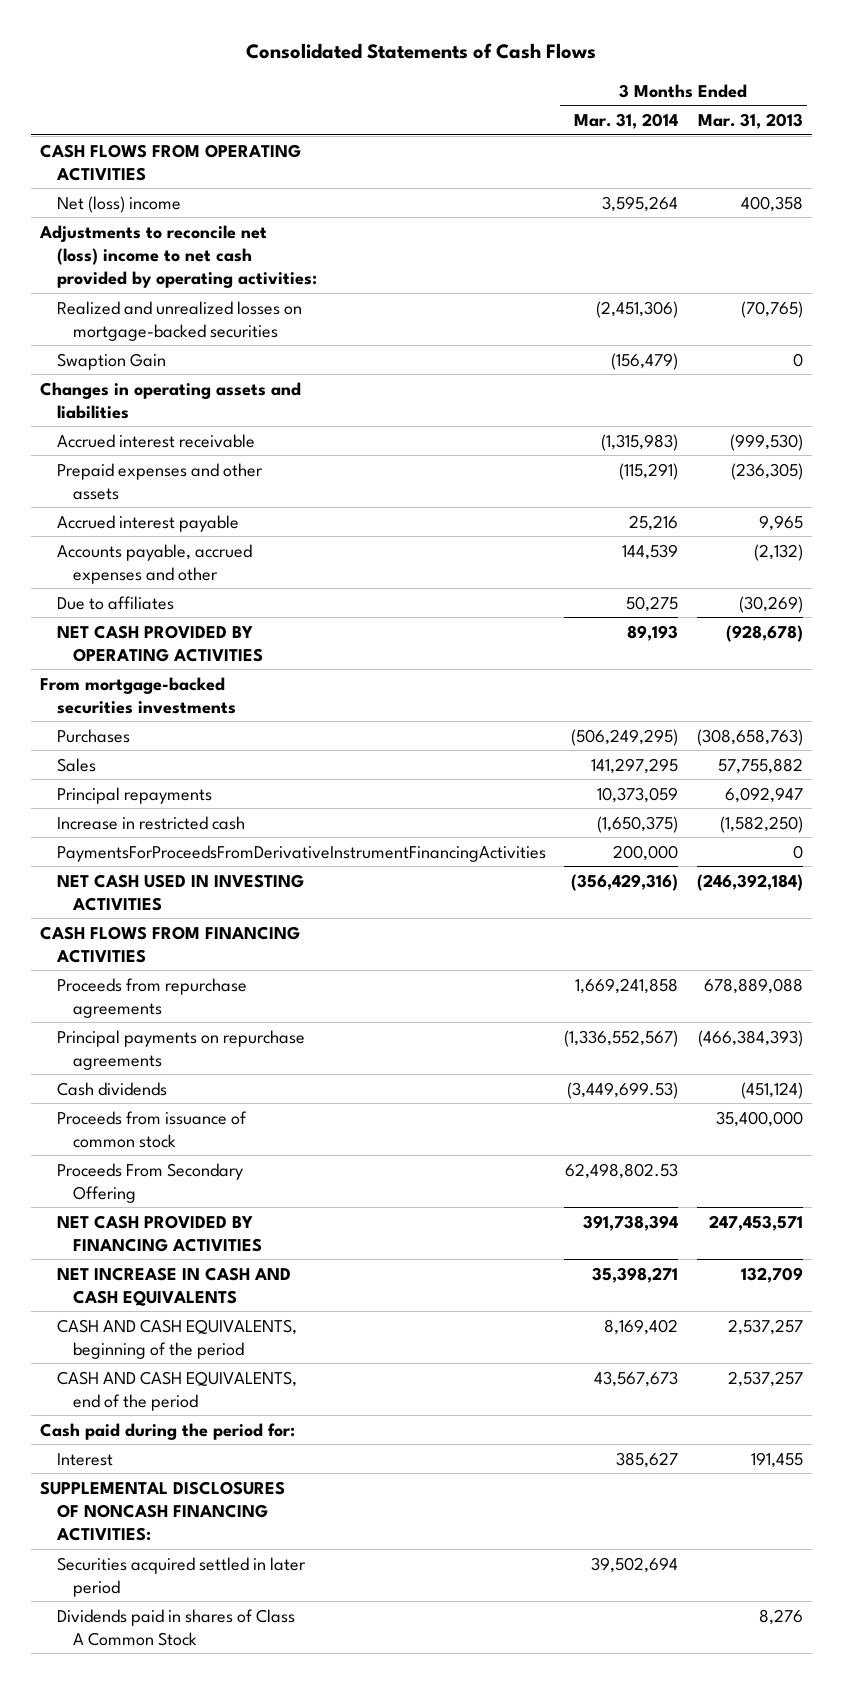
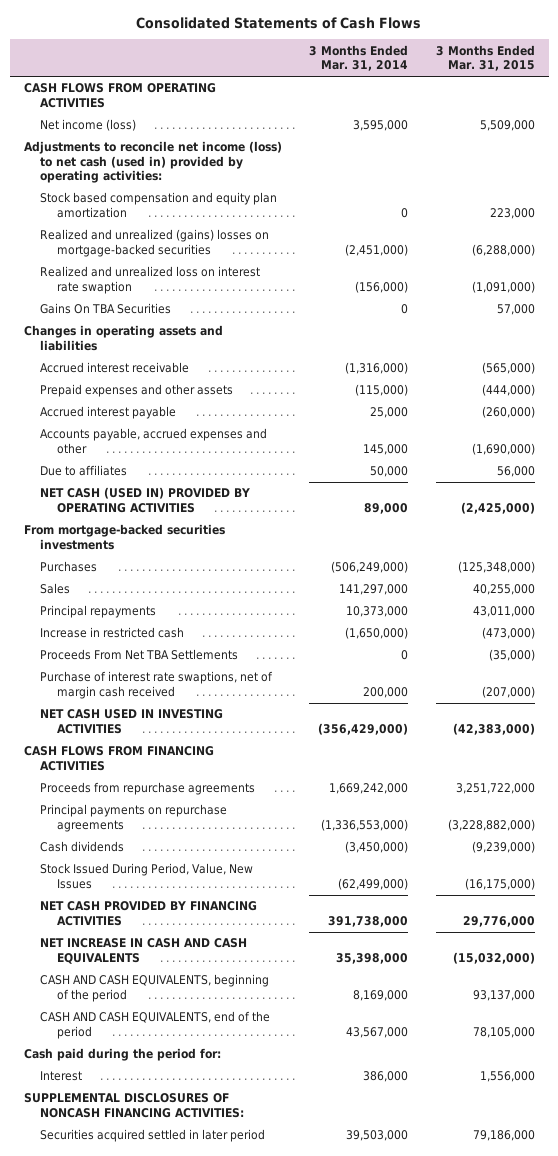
- | 3 Months Ended Mar. 31, 2014 | 3 Months Ended Mar. 31, 2013
+ | 3 Months Ended Mar. 31, 2014 | 3 Months Ended Mar. 31, 2015
- Net (loss) income | 3,595,264 | 400,358
- Adjustments to reconcile net (loss) income to net cash provided by operating activities:
- Realized and unrealized losses on mortgage-backed securities | (2,451,306) | (70,765)
- Swaption Gain | (156,479) | 0
+ Net income (loss) | 3,595,000 | 5,509,000
+ Adjustments to reconcile net income (loss) to net cash (used in) provided by operating activities:
+ Stock based compensation and equity plan amortization | 0 | 223,000
+ Realized and unrealized (gains) losses on mortgage-backed securities | (2,451,000) | (6,288,000)
+ Realized and unrealized loss on interest rate swaption | (156,000) | (1,091,000)
+ Gains On TBA Securities | 0 | 57,000
- Accrued interest receivable | (1,315,983) | (999,530)
- Prepaid expenses and other assets | (115,291) | (236,305)
- Accrued interest payable | 25,216 | 9,965
- Accounts payable, accrued expenses and other | 144,539 | (2,132)
- Due to affiliates | 50,275 | (30,269)
- NET CASH PROVIDED BY OPERATING ACTIVITIES | 89,193 | (928,678)
+ Accrued interest receivable | (1,316,000) | (565,000)
+ Prepaid expenses and other assets | (115,000) | (444,000)
+ Accrued interest payable | 25,000 | (260,000)
+ Accounts payable, accrued expenses and other | 145,000 | (1,690,000)
+ Due to affiliates | 50,000 | 56,000
+ NET CASH (USED IN) PROVIDED BY OPERATING ACTIVITIES | 89,000 | (2,425,000)
- Purchases | (506,249,295) | (308,658,763)
- Sales | 141,297,295 | 57,755,882
- Principal repayments | 10,373,059 | 6,092,947
- Increase in restricted cash | (1,650,375) | (1,582,250)
- PaymentsForProceedsFromDerivativeInstrumentFinancingActivities | 200,000 | 0
- NET CASH USED IN INVESTING ACTIVITIES | (356,429,316) | (246,392,184)
+ Purchases | (506,249,000) | (125,348,000)
+ Sales | 141,297,000 | 40,255,000
+ Principal repayments | 10,373,000 | 43,011,000
+ Increase in restricted cash | (1,650,000) | (473,000)
+ Proceeds From Net TBA Settlements | 0 | (35,000)
+ Purchase of interest rate swaptions, net of margin cash received | 200,000 | (207,000)
+ NET CASH USED IN INVESTING ACTIVITIES | (356,429,000) | (42,383,000)
- Proceeds from repurchase agreements | 1,669,241,858 | 678,889,088
- Principal payments on repurchase agreements | (1,336,552,567) | (466,384,393)
- Cash dividends | (3,449,699.53) | (451,124)
- Proceeds from issuance of common stock | | 35,400,000
- Proceeds From Secondary Offering | 62,498,802.53 |
- NET CASH PROVIDED BY FINANCING ACTIVITIES | 391,738,394 | 247,453,571
- NET INCREASE IN CASH AND CASH EQUIVALENTS | 35,398,271 | 132,709
- CASH AND CASH EQUIVALENTS, beginning of the period | 8,169,402 | 2,537,257
- CASH AND CASH EQUIVALENTS, end of the period | 43,567,673 | 2,537,257
+ Proceeds from repurchase agreements | 1,669,242,000 | 3,251,722,000
+ Principal payments on repurchase agreements | (1,336,553,000) | (3,228,882,000)
+ Cash dividends | (3,450,000) | (9,239,000)
+ Stock Issued During Period, Value, New Issues | (62,499,000) | (16,175,000)
+ NET CASH PROVIDED BY FINANCING ACTIVITIES | 391,738,000 | 29,776,000
+ NET INCREASE IN CASH AND CASH EQUIVALENTS | 35,398,000 | (15,032,000)
+ CASH AND CASH EQUIVALENTS, beginning of the period | 8,169,000 | 93,137,000
+ CASH AND CASH EQUIVALENTS, end of the period | 43,567,000 | 78,105,000
- Interest | 385,627 | 191,455
+ Interest | 386,000 | 1,556,000
- Securities acquired settled in later period | 39,502,694 |
- Dividends paid in shares of Class A Common Stock | | 8,276
+ Securities acquired settled in later period | 39,503,000 | 79,186,000

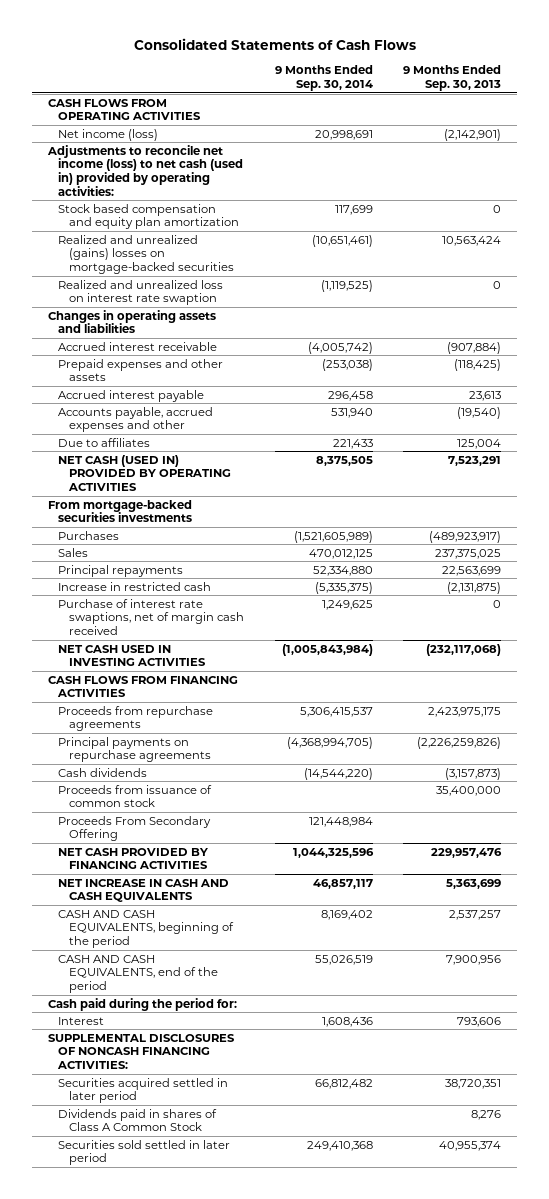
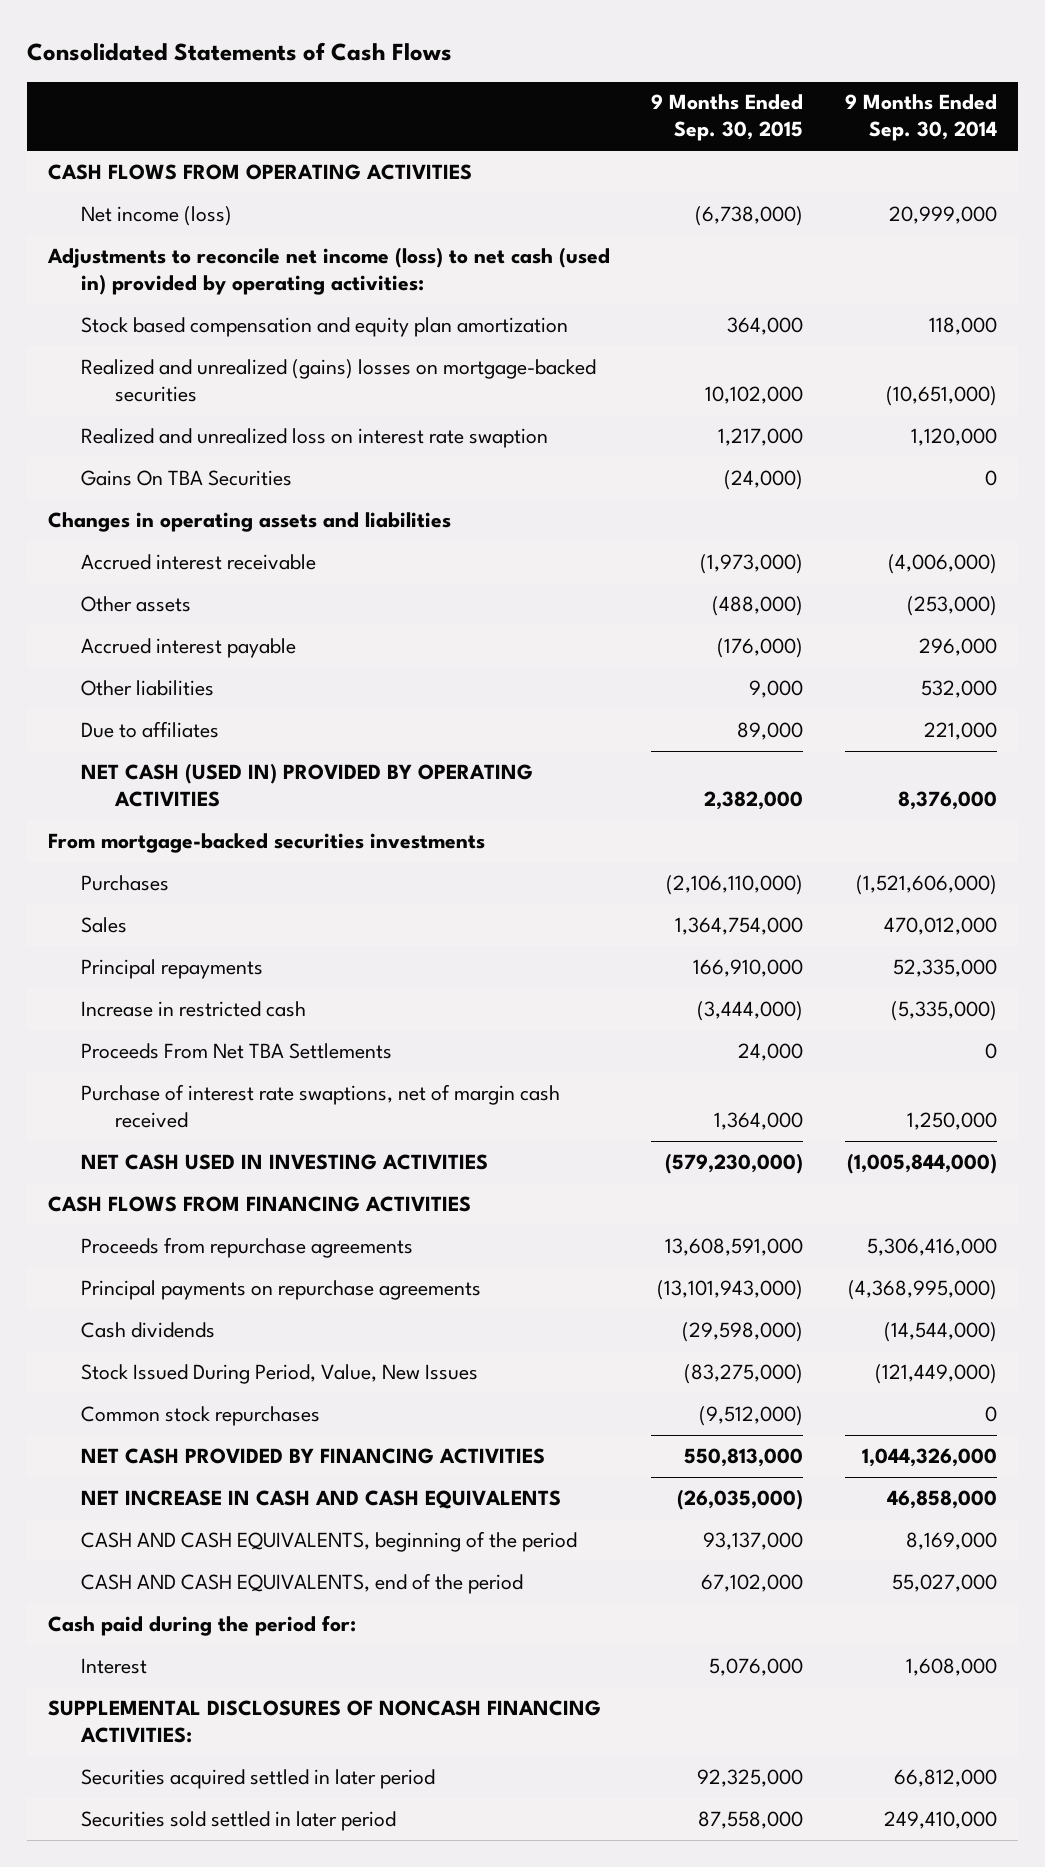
- | 9 Months Ended Sep. 30, 2014 | 9 Months Ended Sep. 30, 2013
+ | 9 Months Ended Sep. 30, 2015 | 9 Months Ended Sep. 30, 2014
- Net income (loss) | 20,998,691 | (2,142,901)
+ Net income (loss) | (6,738,000) | 20,999,000
- Stock based compensation and equity plan amortization | 117,699 | 0
- Realized and unrealized (gains) losses on mortgage-backed securities | (10,651,461) | 10,563,424
- Realized and unrealized loss on interest rate swaption | (1,119,525) | 0
+ Stock based compensation and equity plan amortization | 364,000 | 118,000
+ Realized and unrealized (gains) losses on mortgage-backed securities | 10,102,000 | (10,651,000)
+ Realized and unrealized loss on interest rate swaption | 1,217,000 | 1,120,000
+ Gains On TBA Securities | (24,000) | 0
- Accrued interest receivable | (4,005,742) | (907,884)
- Prepaid expenses and other assets | (253,038) | (118,425)
- Accrued interest payable | 296,458 | 23,613
- Accounts payable, accrued expenses and other | 531,940 | (19,540)
- Due to affiliates | 221,433 | 125,004
- NET CASH (USED IN) PROVIDED BY OPERATING ACTIVITIES | 8,375,505 | 7,523,291
+ Accrued interest receivable | (1,973,000) | (4,006,000)
+ Other assets | (488,000) | (253,000)
+ Accrued interest payable | (176,000) | 296,000
+ Other liabilities | 9,000 | 532,000
+ Due to affiliates | 89,000 | 221,000
+ NET CASH (USED IN) PROVIDED BY OPERATING ACTIVITIES | 2,382,000 | 8,376,000
- Purchases | (1,521,605,989) | (489,923,917)
- Sales | 470,012,125 | 237,375,025
- Principal repayments | 52,334,880 | 22,563,699
- Increase in restricted cash | (5,335,375) | (2,131,875)
- Purchase of interest rate swaptions, net of margin cash received | 1,249,625 | 0
- NET CASH USED IN INVESTING ACTIVITIES | (1,005,843,984) | (232,117,068)
+ Purchases | (2,106,110,000) | (1,521,606,000)
+ Sales | 1,364,754,000 | 470,012,000
+ Principal repayments | 166,910,000 | 52,335,000
+ Increase in restricted cash | (3,444,000) | (5,335,000)
+ Proceeds From Net TBA Settlements | 24,000 | 0
+ Purchase of interest rate swaptions, net of margin cash received | 1,364,000 | 1,250,000
+ NET CASH USED IN INVESTING ACTIVITIES | (579,230,000) | (1,005,844,000)
- Proceeds from repurchase agreements | 5,306,415,537 | 2,423,975,175
- Principal payments on repurchase agreements | (4,368,994,705) | (2,226,259,826)
- Cash dividends | (14,544,220) | (3,157,873)
- Proceeds from issuance of common stock | | 35,400,000
- Proceeds From Secondary Offering | 121,448,984 |
- NET CASH PROVIDED BY FINANCING ACTIVITIES | 1,044,325,596 | 229,957,476
- NET INCREASE IN CASH AND CASH EQUIVALENTS | 46,857,117 | 5,363,699
- CASH AND CASH EQUIVALENTS, beginning of the period | 8,169,402 | 2,537,257
- CASH AND CASH EQUIVALENTS, end of the period | 55,026,519 | 7,900,956
+ Proceeds from repurchase agreements | 13,608,591,000 | 5,306,416,000
+ Principal payments on repurchase agreements | (13,101,943,000) | (4,368,995,000)
+ Cash dividends | (29,598,000) | (14,544,000)
+ Stock Issued During Period, Value, New Issues | (83,275,000) | (121,449,000)
+ Common stock repurchases | (9,512,000) | 0
+ NET CASH PROVIDED BY FINANCING ACTIVITIES | 550,813,000 | 1,044,326,000
+ NET INCREASE IN CASH AND CASH EQUIVALENTS | (26,035,000) | 46,858,000
+ CASH AND CASH EQUIVALENTS, beginning of the period | 93,137,000 | 8,169,000
+ CASH AND CASH EQUIVALENTS, end of the period | 67,102,000 | 55,027,000
- Interest | 1,608,436 | 793,606
+ Interest | 5,076,000 | 1,608,000
- Securities acquired settled in later period | 66,812,482 | 38,720,351
- Dividends paid in shares of Class A Common Stock | | 8,276
- Securities sold settled in later period | 249,410,368 | 40,955,374
+ Securities acquired settled in later period | 92,325,000 | 66,812,000
+ Securities sold settled in later period | 87,558,000 | 249,410,000

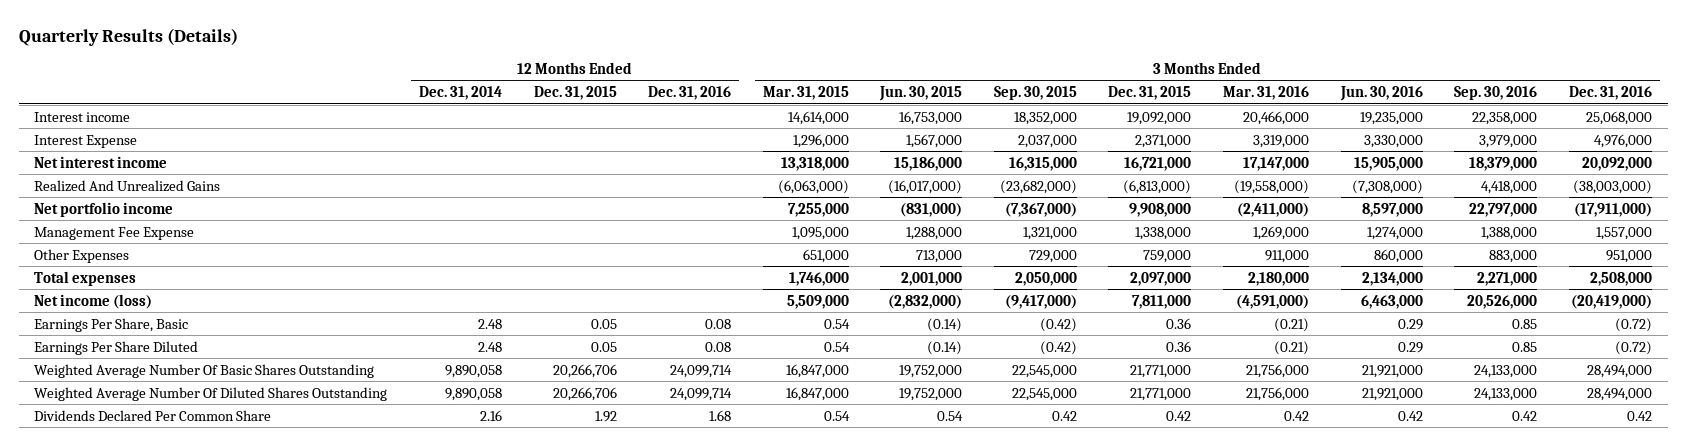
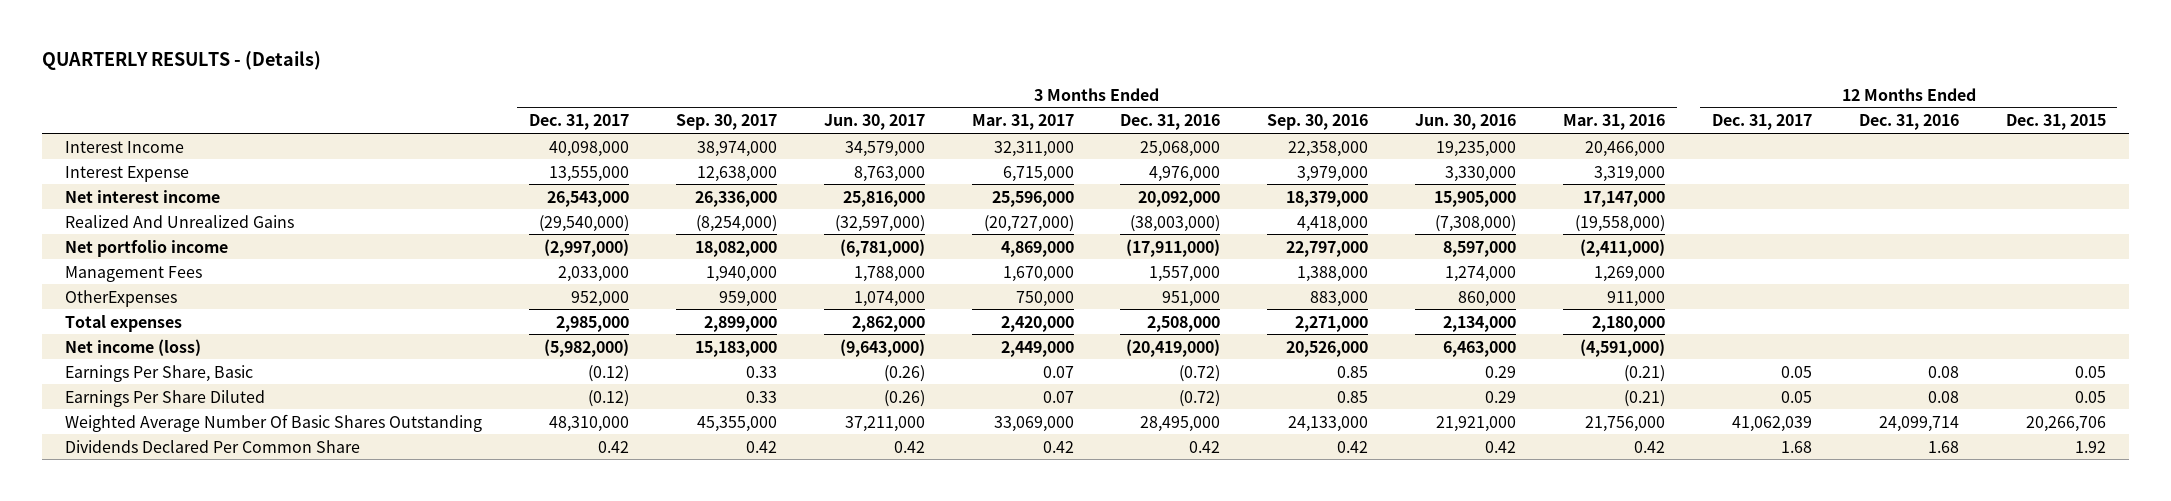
- Quarterly Results (Details)
+ QUARTERLY RESULTS - (Details)
- | 12 Months Ended Dec. 31, 2014 | 12 Months Ended Dec. 31, 2015 | 12 Months Ended Dec. 31, 2016 | 3 Months Ended Mar. 31, 2015 | 3 Months Ended Jun. 30, 2015 | 3 Months Ended Sep. 30, 2015 | 3 Months Ended Dec. 31, 2015 | 3 Months Ended Mar. 31, 2016 | 3 Months Ended Jun. 30, 2016 | 3 Months Ended Sep. 30, 2016 | 3 Months Ended Dec. 31, 2016
+ | 3 Months Ended Dec. 31, 2017 | 3 Months Ended Sep. 30, 2017 | 3 Months Ended Jun. 30, 2017 | 3 Months Ended Mar. 31, 2017 | 3 Months Ended Dec. 31, 2016 | 3 Months Ended Sep. 30, 2016 | 3 Months Ended Jun. 30, 2016 | 3 Months Ended Mar. 31, 2016 | 12 Months Ended Dec. 31, 2017 | 12 Months Ended Dec. 31, 2016 | 12 Months Ended Dec. 31, 2015
- Interest income | | | | 14,614,000 | 16,753,000 | 18,352,000 | 19,092,000 | 20,466,000 | 19,235,000 | 22,358,000 | 25,068,000
+ Interest Income | 40,098,000 | 38,974,000 | 34,579,000 | 32,311,000 | 25,068,000 | 22,358,000 | 19,235,000 | 20,466,000 | | |
- Management Fee Expense | | | | 1,095,000 | 1,288,000 | 1,321,000 | 1,338,000 | 1,269,000 | 1,274,000 | 1,388,000 | 1,557,000
- Other Expenses | | | | 651,000 | 713,000 | 729,000 | 759,000 | 911,000 | 860,000 | 883,000 | 951,000
+ Management Fees | 2,033,000 | 1,940,000 | 1,788,000 | 1,670,000 | 1,557,000 | 1,388,000 | 1,274,000 | 1,269,000 | | |
+ OtherExpenses | 952,000 | 959,000 | 1,074,000 | 750,000 | 951,000 | 883,000 | 860,000 | 911,000 | | |
- Weighted Average Number Of Basic Shares Outstanding | 9,890,058 | 20,266,706 | 24,099,714 | 16,847,000 | 19,752,000 | 22,545,000 | 21,771,000 | 21,756,000 | 21,921,000 | 24,133,000 | 28,494,000
- Weighted Average Number Of Diluted Shares Outstanding | 9,890,058 | 20,266,706 | 24,099,714 | 16,847,000 | 19,752,000 | 22,545,000 | 21,771,000 | 21,756,000 | 21,921,000 | 24,133,000 | 28,494,000
+ Weighted Average Number Of Basic Shares Outstanding | 48,310,000 | 45,355,000 | 37,211,000 | 33,069,000 | 28,495,000 | 24,133,000 | 21,921,000 | 21,756,000 | 41,062,039 | 24,099,714 | 20,266,706

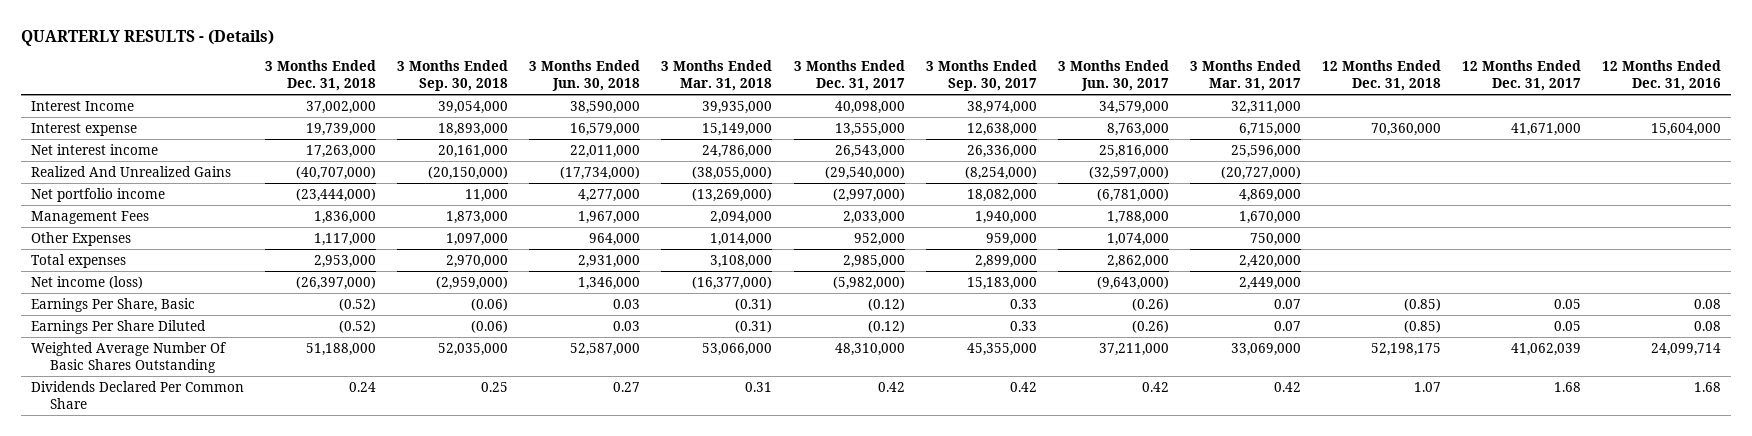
- | 3 Months Ended Dec. 31, 2017 | 3 Months Ended Sep. 30, 2017 | 3 Months Ended Jun. 30, 2017 | 3 Months Ended Mar. 31, 2017 | 3 Months Ended Dec. 31, 2016 | 3 Months Ended Sep. 30, 2016 | 3 Months Ended Jun. 30, 2016 | 3 Months Ended Mar. 31, 2016 | 12 Months Ended Dec. 31, 2017 | 12 Months Ended Dec. 31, 2016 | 12 Months Ended Dec. 31, 2015
+ | 3 Months Ended Dec. 31, 2018 | 3 Months Ended Sep. 30, 2018 | 3 Months Ended Jun. 30, 2018 | 3 Months Ended Mar. 31, 2018 | 3 Months Ended Dec. 31, 2017 | 3 Months Ended Sep. 30, 2017 | 3 Months Ended Jun. 30, 2017 | 3 Months Ended Mar. 31, 2017 | 12 Months Ended Dec. 31, 2018 | 12 Months Ended Dec. 31, 2017 | 12 Months Ended Dec. 31, 2016
- Interest Expense | 13,555,000 | 12,638,000 | 8,763,000 | 6,715,000 | 4,976,000 | 3,979,000 | 3,330,000 | 3,319,000 | | |
+ Interest expense | 19,739,000 | 18,893,000 | 16,579,000 | 15,149,000 | 13,555,000 | 12,638,000 | 8,763,000 | 6,715,000 | 70,360,000 | 41,671,000 | 15,604,000
- OtherExpenses | 952,000 | 959,000 | 1,074,000 | 750,000 | 951,000 | 883,000 | 860,000 | 911,000 | | |
+ Other Expenses | 1,117,000 | 1,097,000 | 964,000 | 1,014,000 | 952,000 | 959,000 | 1,074,000 | 750,000 | | |

